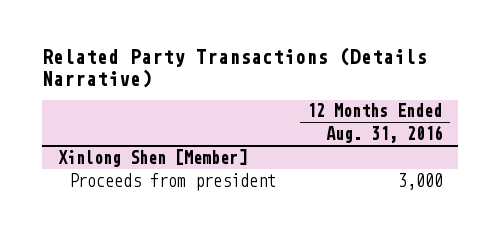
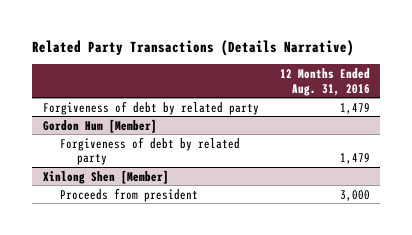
+ Forgiveness of debt by related party | 1,479
+ Gordon Hum [Member]
+ Forgiveness of debt by related party | 1,479

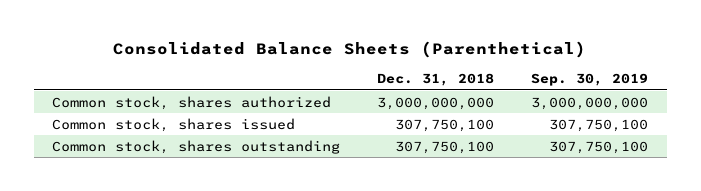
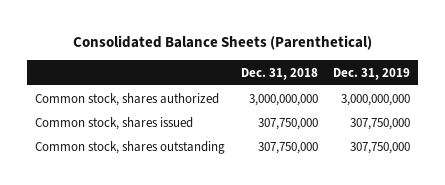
- | Dec. 31, 2018 | Sep. 30, 2019
+ | Dec. 31, 2018 | Dec. 31, 2019
- Common stock, shares issued | 307,750,100 | 307,750,100
- Common stock, shares outstanding | 307,750,100 | 307,750,100
+ Common stock, shares issued | 307,750,000 | 307,750,000
+ Common stock, shares outstanding | 307,750,000 | 307,750,000

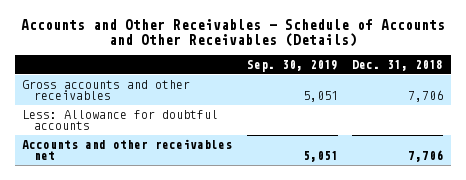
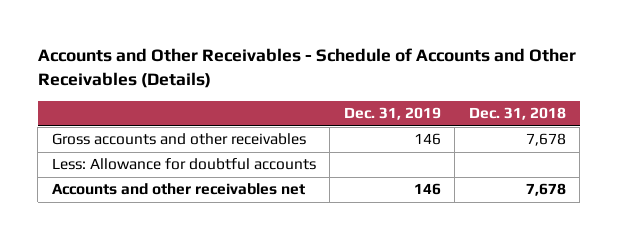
- | Sep. 30, 2019 | Dec. 31, 2018
+ | Dec. 31, 2019 | Dec. 31, 2018
- Gross accounts and other receivables | 5,051 | 7,706
+ Gross accounts and other receivables | 146 | 7,678
- Accounts and other receivables net | 5,051 | 7,706
+ Accounts and other receivables net | 146 | 7,678

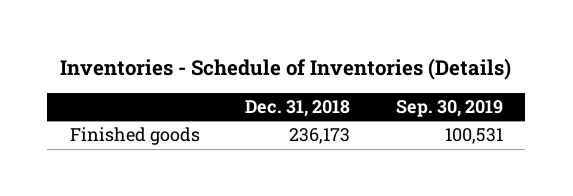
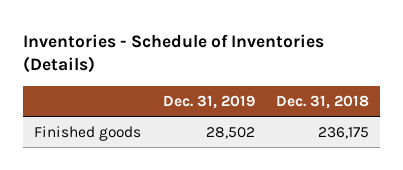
- | Dec. 31, 2018 | Sep. 30, 2019
+ | Dec. 31, 2019 | Dec. 31, 2018
- Finished goods | 236,173 | 100,531
+ Finished goods | 28,502 | 236,175

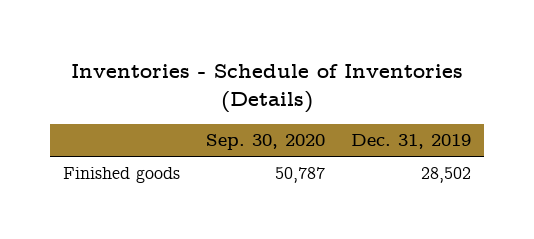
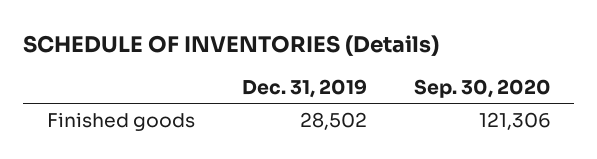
- Inventories - Schedule of Inventories (Details)
+ SCHEDULE OF INVENTORIES (Details)
- | Sep. 30, 2020 | Dec. 31, 2019
+ | Dec. 31, 2019 | Sep. 30, 2020
- Finished goods | 50,787 | 28,502
+ Finished goods | 28,502 | 121,306

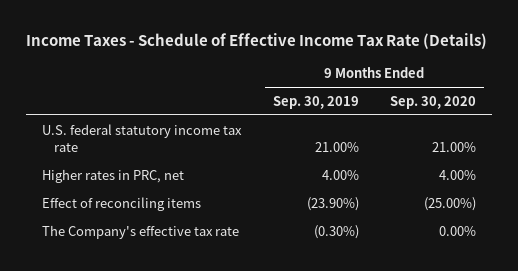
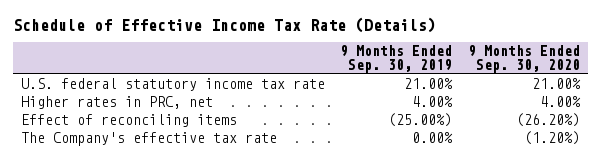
- Income Taxes - Schedule of Effective Income Tax Rate (Details)
+ Schedule of Effective Income Tax Rate (Details)
- Effect of reconciling items | (23.90%) | (25.00%)
- The Company's effective tax rate | (0.30%) | 0.00%
+ Effect of reconciling items | (25.00%) | (26.20%)
+ The Company's effective tax rate | 0.00% | (1.20%)

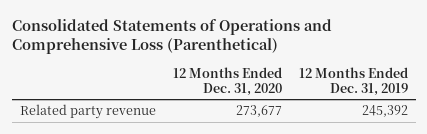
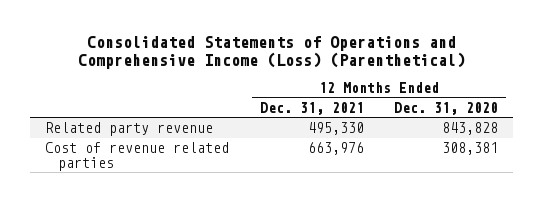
- Consolidated Statements of Operations and Comprehensive Loss (Parenthetical)
+ Consolidated Statements of Operations and Comprehensive Income (Loss) (Parenthetical)
- | 12 Months Ended Dec. 31, 2020 | 12 Months Ended Dec. 31, 2019
+ | 12 Months Ended Dec. 31, 2021 | 12 Months Ended Dec. 31, 2020
- Related party revenue | 273,677 | 245,392
+ Related party revenue | 495,330 | 843,828
+ Cost of revenue related parties | 663,976 | 308,381

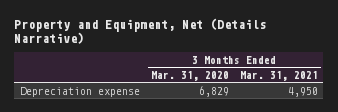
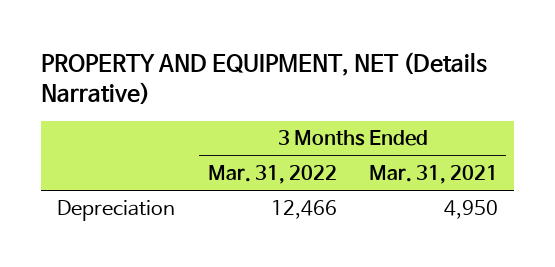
- Property and Equipment, Net (Details Narrative)
+ PROPERTY AND EQUIPMENT, NET (Details Narrative)
- | 3 Months Ended Mar. 31, 2020 | 3 Months Ended Mar. 31, 2021
+ | 3 Months Ended Mar. 31, 2022 | 3 Months Ended Mar. 31, 2021
- Depreciation expense | 6,829 | 4,950
+ Depreciation | 12,466 | 4,950

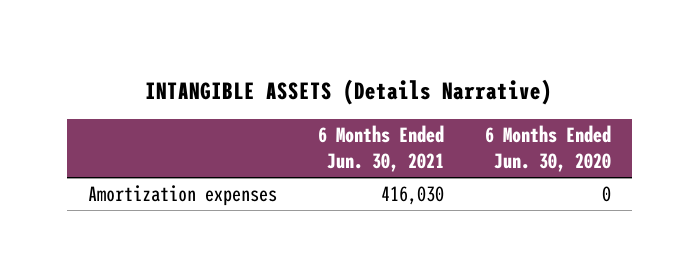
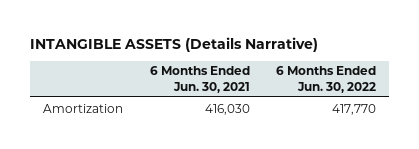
- | 6 Months Ended Jun. 30, 2021 | 6 Months Ended Jun. 30, 2020
+ | 6 Months Ended Jun. 30, 2021 | 6 Months Ended Jun. 30, 2022
- Amortization expenses | 416,030 | 0
+ Amortization | 416,030 | 417,770

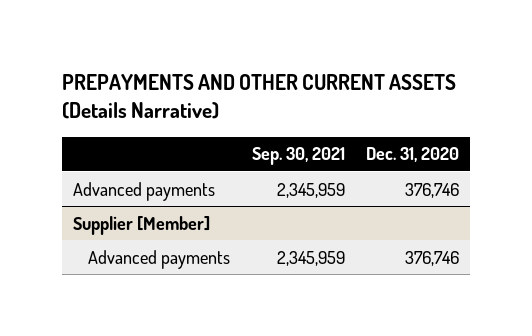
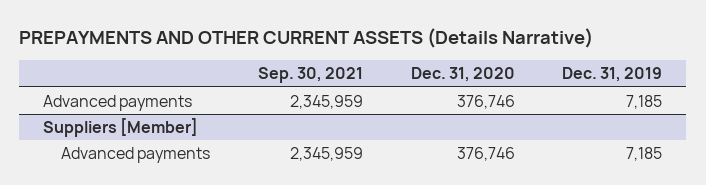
- | Sep. 30, 2021 | Dec. 31, 2020
+ | Sep. 30, 2021 | Dec. 31, 2020 | Dec. 31, 2019
- Supplier [Member]
+ Suppliers [Member]

